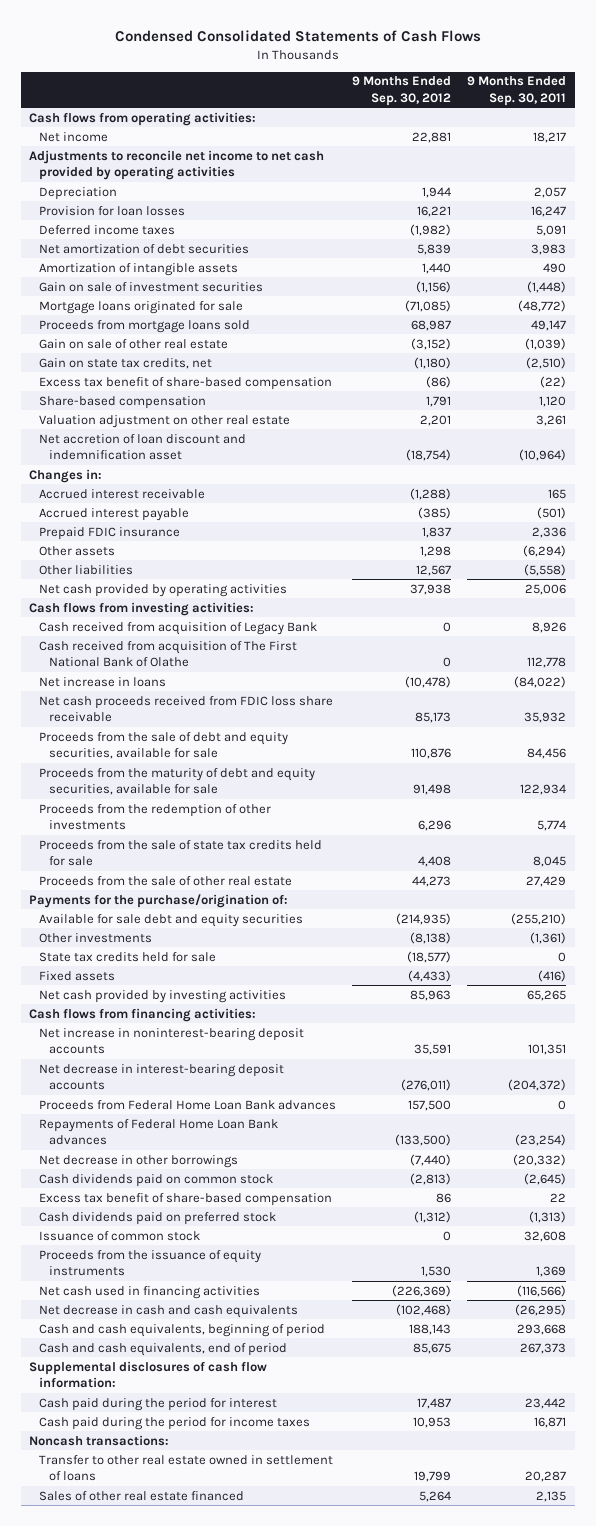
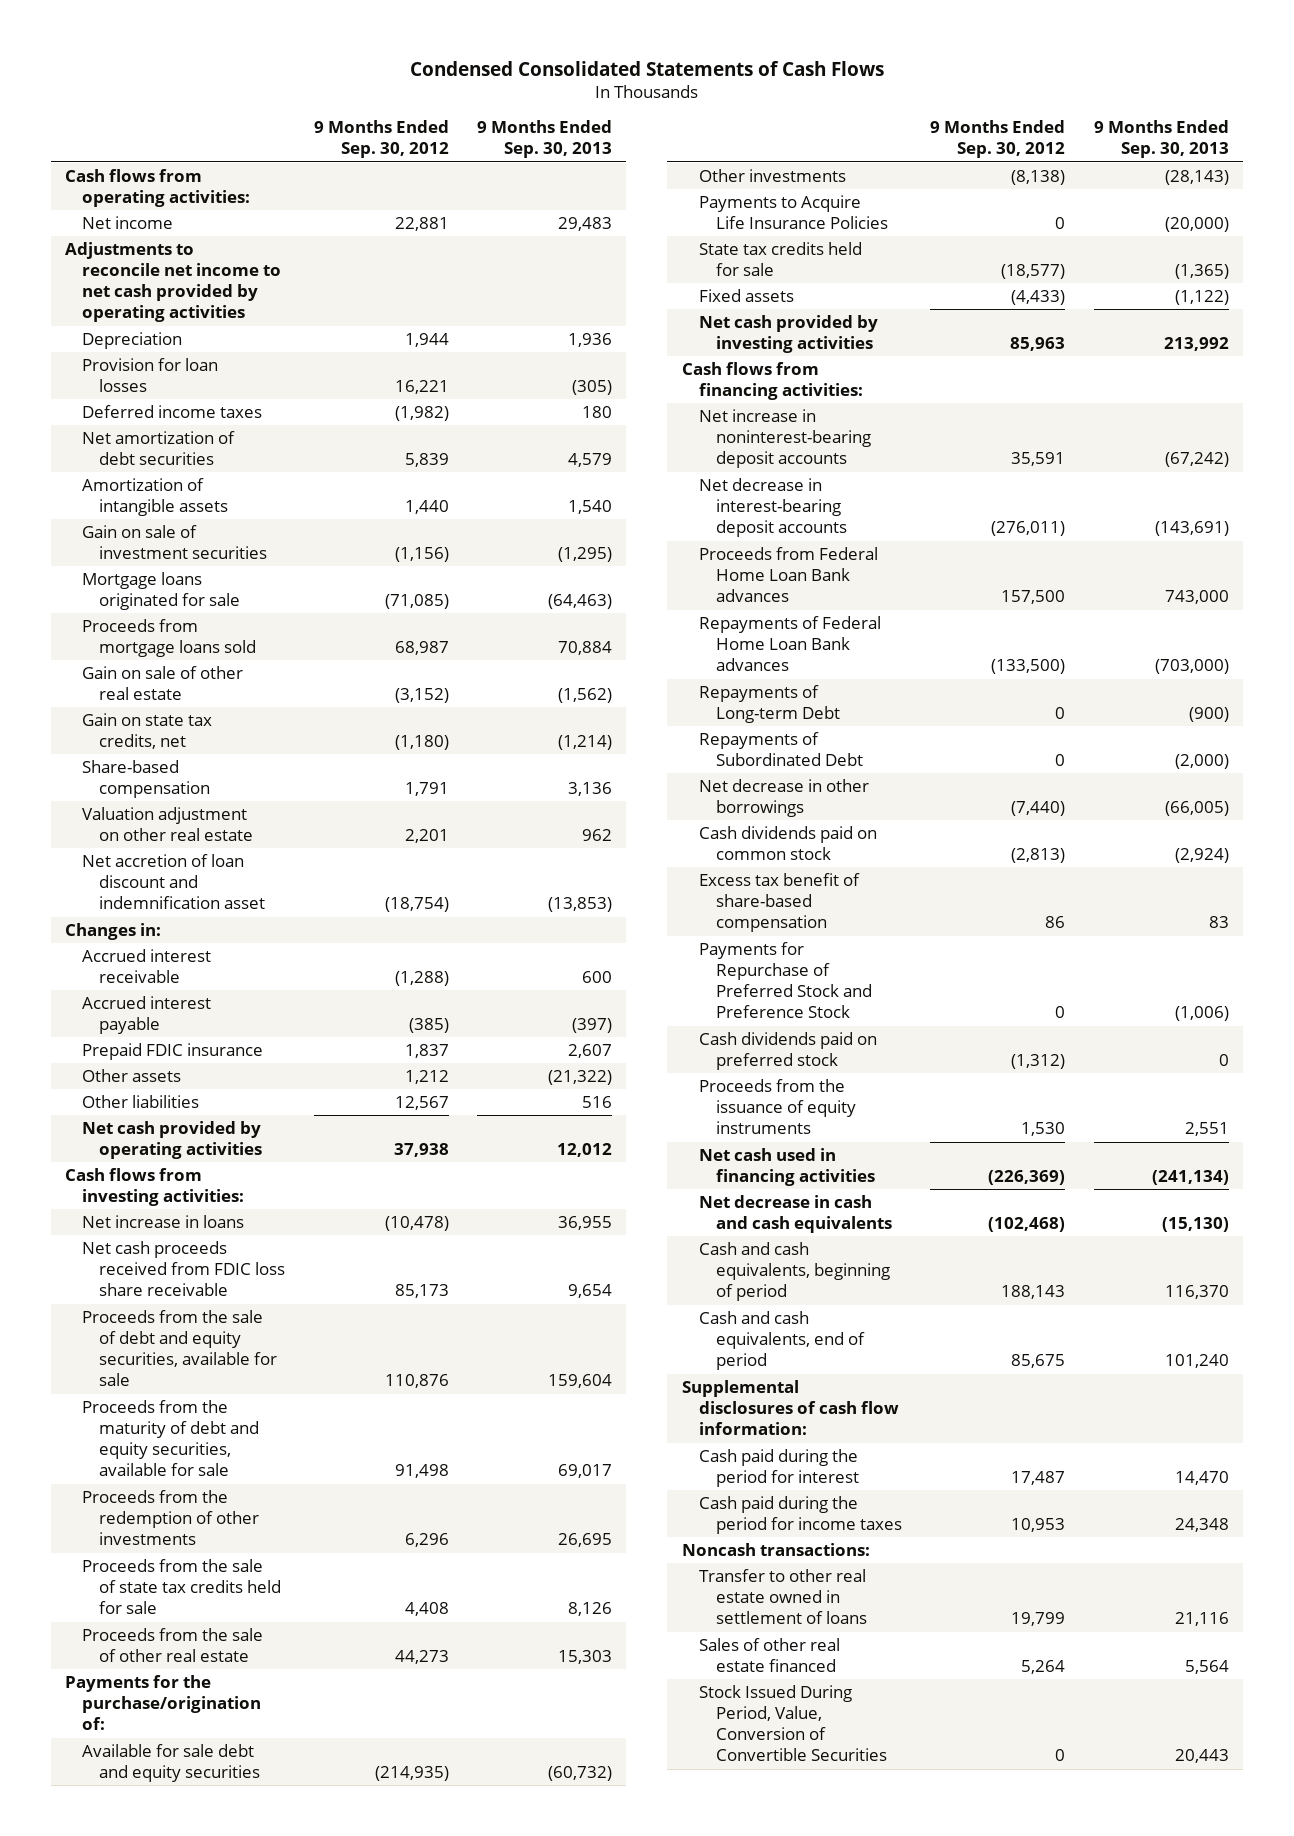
- | 9 Months Ended Sep. 30, 2012 | 9 Months Ended Sep. 30, 2011
+ | 9 Months Ended Sep. 30, 2012 | 9 Months Ended Sep. 30, 2013
- Excess tax benefit of share-based compensation | (86) | (22)
- Other assets | 1,298 | (6,294)
+ Other assets | 1,212 | (21,322)
- Cash received from acquisition of Legacy Bank | 0 | 8,926
- Cash received from acquisition of The First National Bank of Olathe | 0 | 112,778
+ Payments to Acquire Life Insurance Policies | 0 | (20,000)
+ Repayments of Long-term Debt | 0 | (900)
+ Repayments of Subordinated Debt | 0 | (2,000)
+ Payments for Repurchase of Preferred Stock and Preference Stock | 0 | (1,006)
- Issuance of common stock | 0 | 32,608
+ Stock Issued During Period, Value, Conversion of Convertible Securities | 0 | 20,443

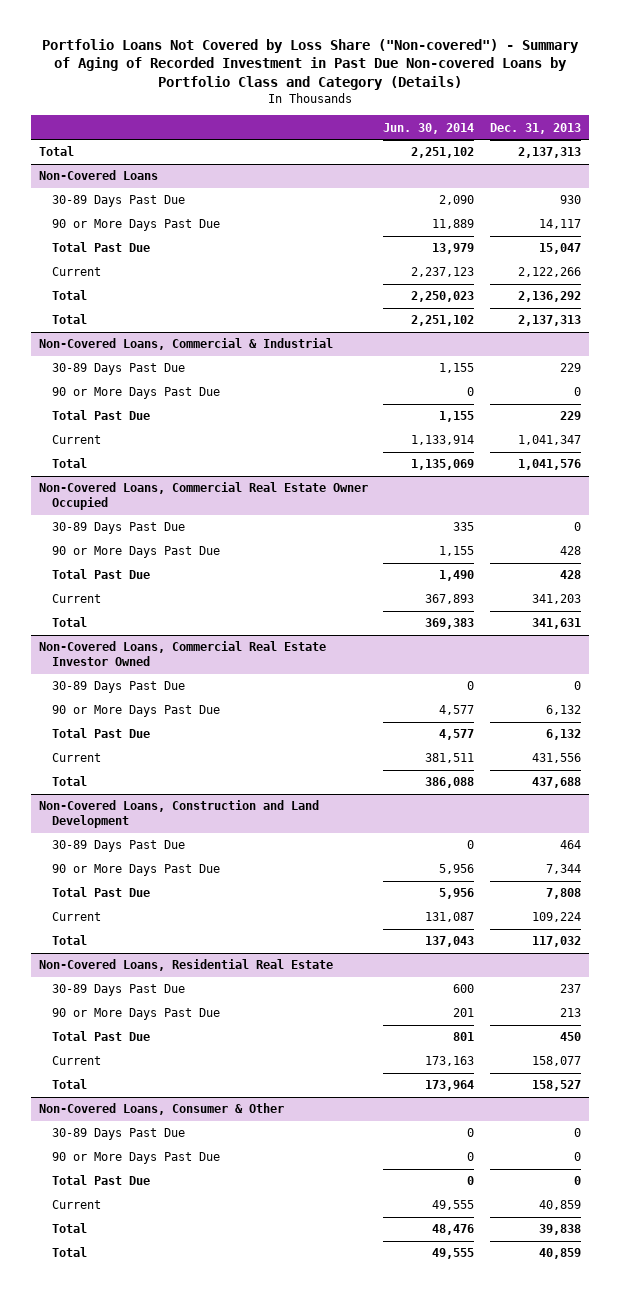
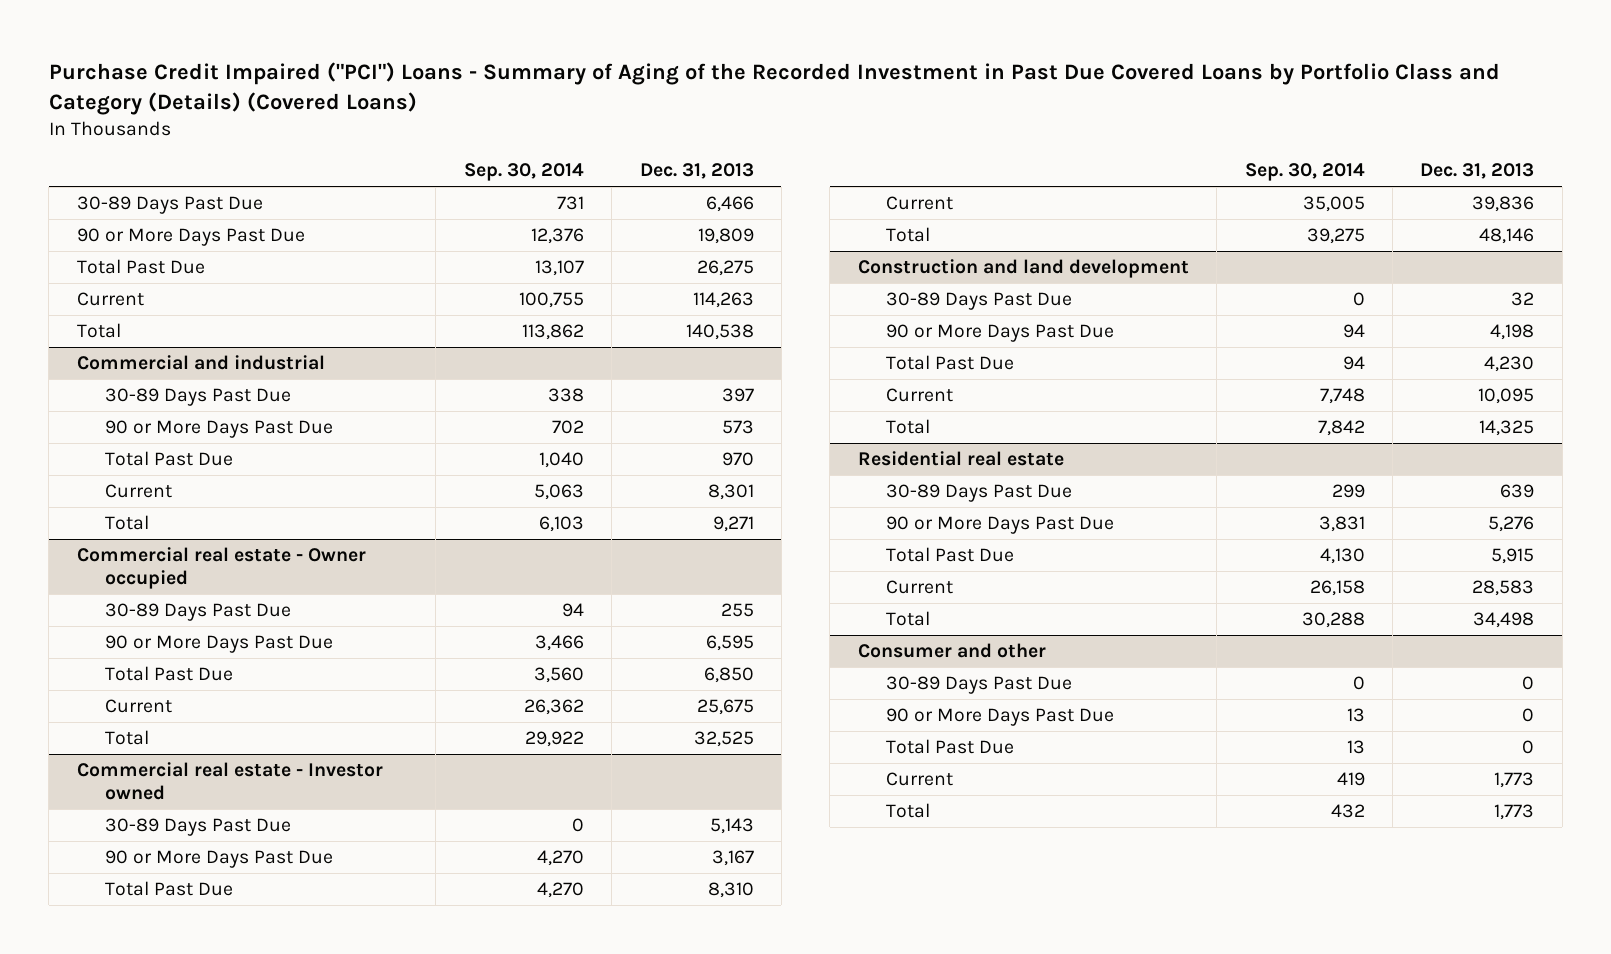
- Portfolio Loans Not Covered by Loss Share ("Non-covered") - Summary of Aging of Recorded Investment in Past Due Non-covered Loans by Portfolio Class and Category (Details)
+ Purchase Credit Impaired ("PCI") Loans - Summary of Aging of the Recorded Investment in Past Due Covered Loans by Portfolio Class and Category (Details) (Covered Loans)
- | Jun. 30, 2014 | Dec. 31, 2013
+ | Sep. 30, 2014 | Dec. 31, 2013
- Total | 2,251,102 | 2,137,313
- Non-Covered Loans
- 30-89 Days Past Due | 2,090 | 930
- 90 or More Days Past Due | 11,889 | 14,117
- Total Past Due | 13,979 | 15,047
- Current | 2,237,123 | 2,122,266
- Total | 2,250,023 | 2,136,292
- Total | 2,251,102 | 2,137,313
- Non-Covered Loans, Commercial & Industrial
- 30-89 Days Past Due | 1,155 | 229
- 90 or More Days Past Due | 0 | 0
- Total Past Due | 1,155 | 229
- Current | 1,133,914 | 1,041,347
- Total | 1,135,069 | 1,041,576
- Non-Covered Loans, Commercial Real Estate Owner Occupied
- 30-89 Days Past Due | 335 | 0
- 90 or More Days Past Due | 1,155 | 428
- Total Past Due | 1,490 | 428
- Current | 367,893 | 341,203
- Total | 369,383 | 341,631
- Non-Covered Loans, Commercial Real Estate Investor Owned
- 30-89 Days Past Due | 0 | 0
- 90 or More Days Past Due | 4,577 | 6,132
- Total Past Due | 4,577 | 6,132
- Current | 381,511 | 431,556
- Total | 386,088 | 437,688
- Non-Covered Loans, Construction and Land Development
- 30-89 Days Past Due | 0 | 464
- 90 or More Days Past Due | 5,956 | 7,344
- Total Past Due | 5,956 | 7,808
- Current | 131,087 | 109,224
- Total | 137,043 | 117,032
- Non-Covered Loans, Residential Real Estate
- 30-89 Days Past Due | 600 | 237
- 90 or More Days Past Due | 201 | 213
- Total Past Due | 801 | 450
- Current | 173,163 | 158,077
- Total | 173,964 | 158,527
- Non-Covered Loans, Consumer & Other
+ 30-89 Days Past Due | 731 | 6,466
+ 90 or More Days Past Due | 12,376 | 19,809
+ Total Past Due | 13,107 | 26,275
+ Current | 100,755 | 114,263
+ Total | 113,862 | 140,538
+ Commercial and industrial
+ 30-89 Days Past Due | 338 | 397
+ 90 or More Days Past Due | 702 | 573
+ Total Past Due | 1,040 | 970
+ Current | 5,063 | 8,301
+ Total | 6,103 | 9,271
+ Commercial real estate - Owner occupied
+ 30-89 Days Past Due | 94 | 255
+ 90 or More Days Past Due | 3,466 | 6,595
+ Total Past Due | 3,560 | 6,850
+ Current | 26,362 | 25,675
+ Total | 29,922 | 32,525
+ Commercial real estate - Investor owned
+ 30-89 Days Past Due | 0 | 5,143
+ 90 or More Days Past Due | 4,270 | 3,167
+ Total Past Due | 4,270 | 8,310
+ Current | 35,005 | 39,836
+ Total | 39,275 | 48,146
+ Construction and land development
+ 30-89 Days Past Due | 0 | 32
+ 90 or More Days Past Due | 94 | 4,198
+ Total Past Due | 94 | 4,230
+ Current | 7,748 | 10,095
+ Total | 7,842 | 14,325
+ Residential real estate
+ 30-89 Days Past Due | 299 | 639
+ 90 or More Days Past Due | 3,831 | 5,276
+ Total Past Due | 4,130 | 5,915
+ Current | 26,158 | 28,583
+ Total | 30,288 | 34,498
+ Consumer and other
- Current | 49,555 | 40,859
- Total | 48,476 | 39,838
- Total | 49,555 | 40,859
+ Current | 419 | 1,773
+ Total | 432 | 1,773

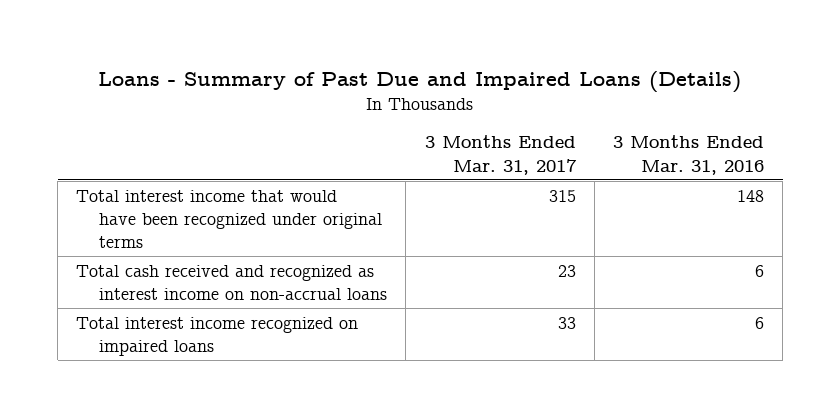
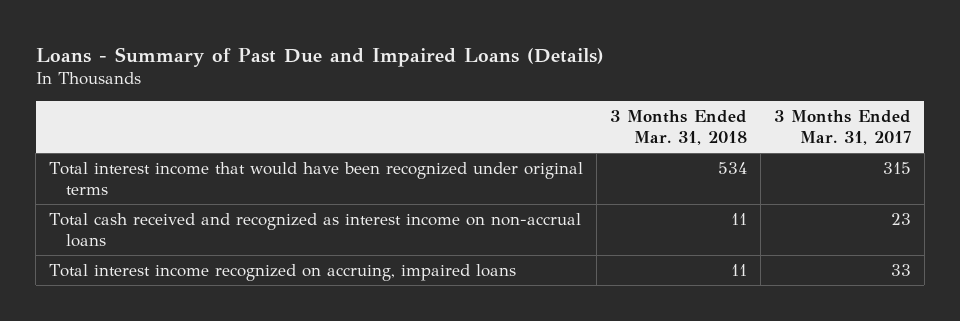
- | 3 Months Ended Mar. 31, 2017 | 3 Months Ended Mar. 31, 2016
+ | 3 Months Ended Mar. 31, 2018 | 3 Months Ended Mar. 31, 2017
- Total interest income recognized on impaired loans | 33 | 6
+ Total interest income recognized on accruing, impaired loans | 11 | 33

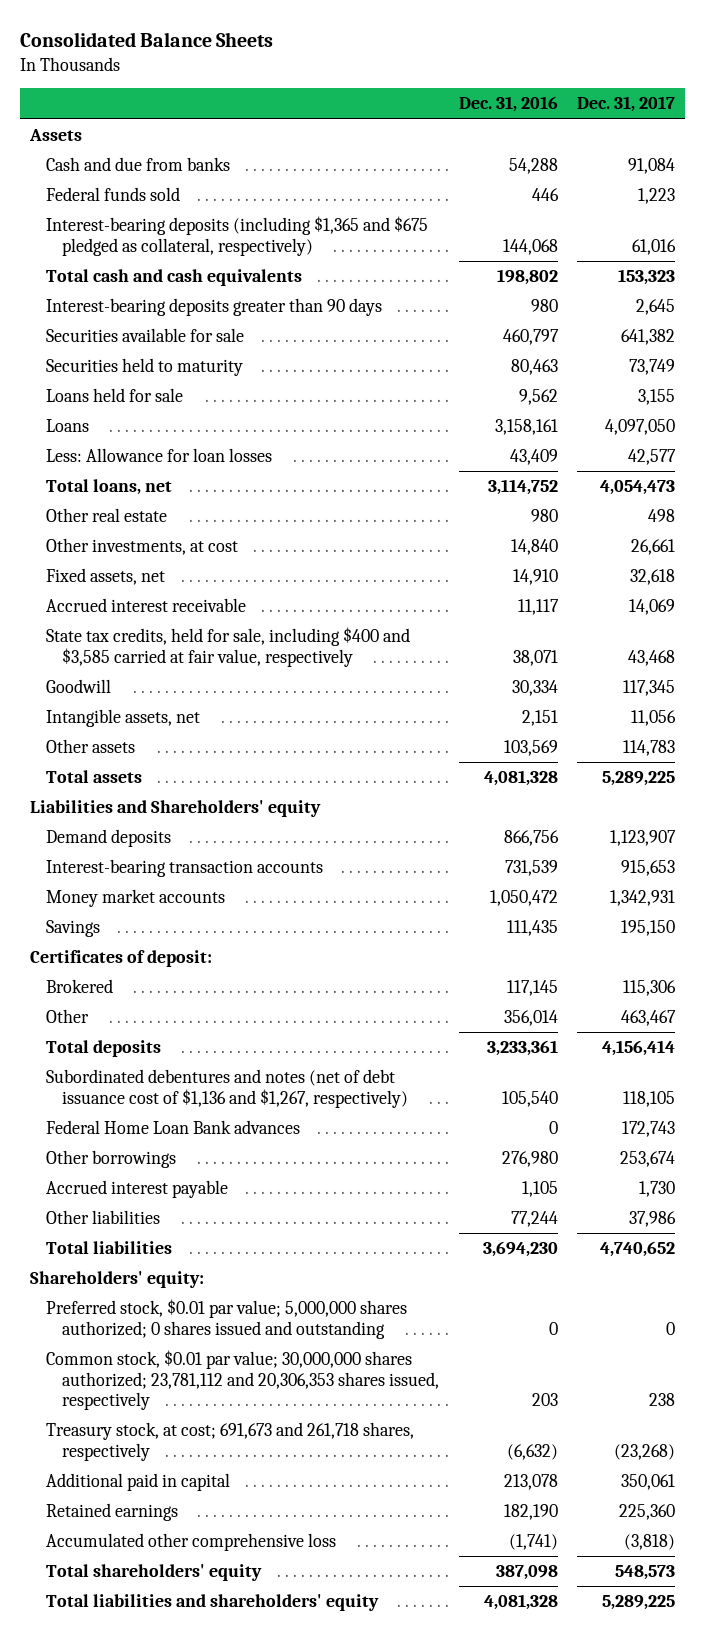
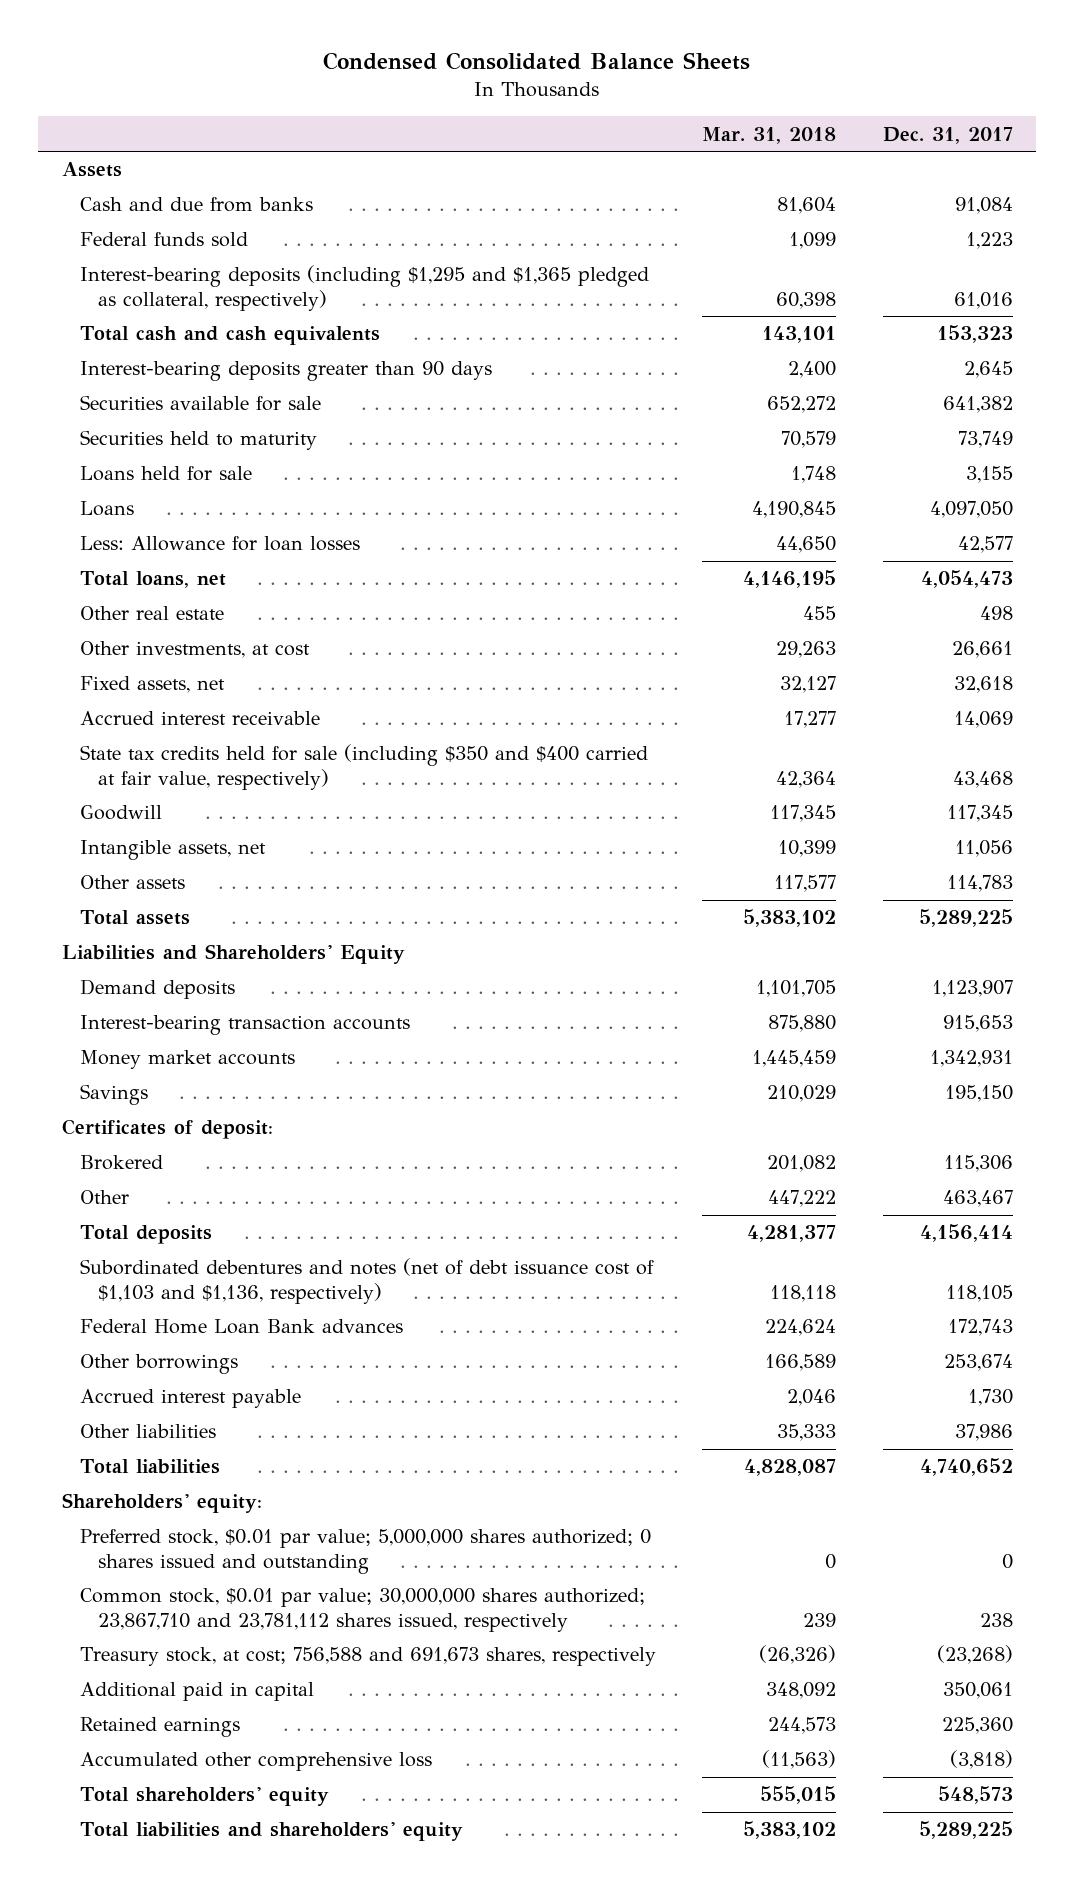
- Consolidated Balance Sheets
+ Condensed Consolidated Balance Sheets
- | Dec. 31, 2016 | Dec. 31, 2017
+ | Mar. 31, 2018 | Dec. 31, 2017
- Interest-bearing deposits (including $1,365 and $675 pledged as collateral, respectively) | 144,068 | 61,016
+ Interest-bearing deposits (including $1,295 and $1,365 pledged as collateral, respectively) | 60,398 | 61,016
- State tax credits, held for sale, including $400 and $3,585 carried at fair value, respectively | 38,071 | 43,468
+ State tax credits held for sale (including $350 and $400 carried at fair value, respectively) | 42,364 | 43,468
- Liabilities and Shareholders' equity
+ Liabilities and Shareholders' Equity
- Subordinated debentures and notes (net of debt issuance cost of $1,136 and $1,267, respectively) | 105,540 | 118,105
+ Subordinated debentures and notes (net of debt issuance cost of $1,103 and $1,136, respectively) | 118,118 | 118,105
- Common stock, $0.01 par value; 30,000,000 shares authorized; 23,781,112 and 20,306,353 shares issued, respectively | 203 | 238
- Treasury stock, at cost; 691,673 and 261,718 shares, respectively | (6,632) | (23,268)
+ Common stock, $0.01 par value; 30,000,000 shares authorized; 23,867,710 and 23,781,112 shares issued, respectively | 239 | 238
+ Treasury stock, at cost; 756,588 and 691,673 shares, respectively | (26,326) | (23,268)

